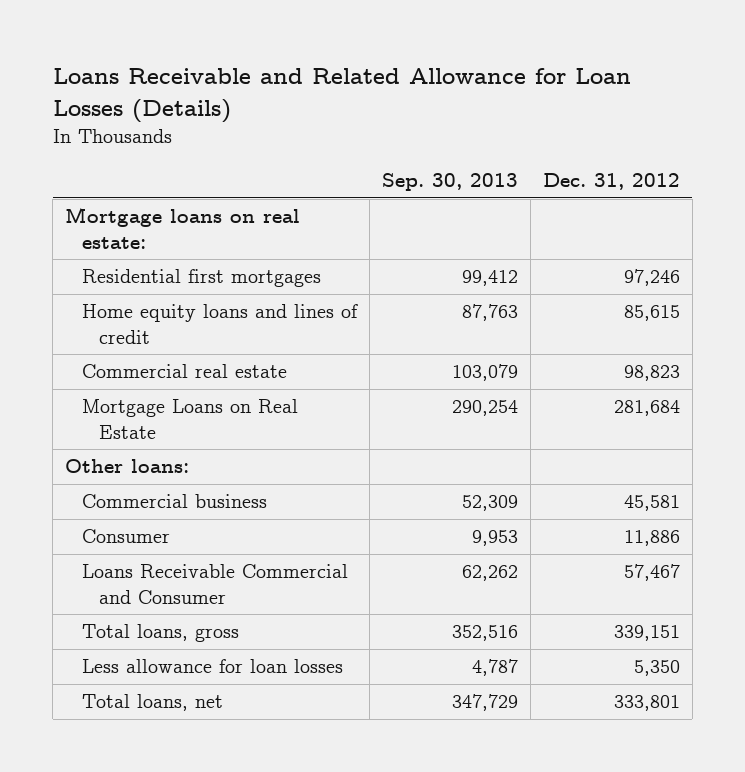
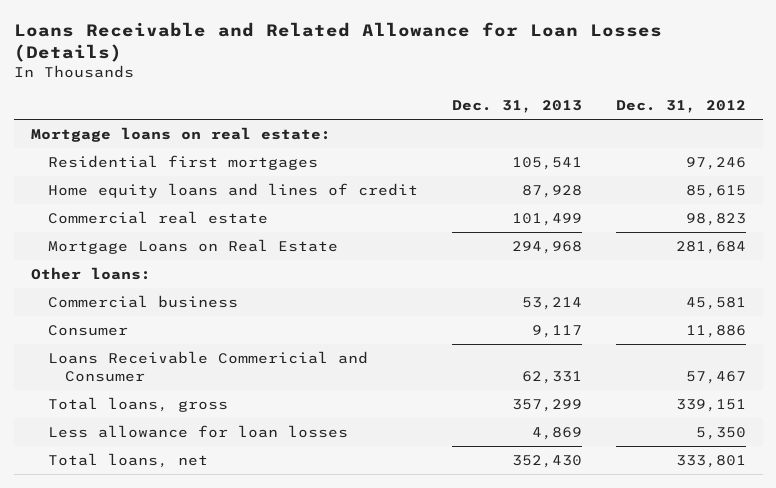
- | Sep. 30, 2013 | Dec. 31, 2012
+ | Dec. 31, 2013 | Dec. 31, 2012
- Loans Receivable Commercial and Consumer | 62,262 | 57,467
+ Loans Receivable Commericial and Consumer | 62,331 | 57,467

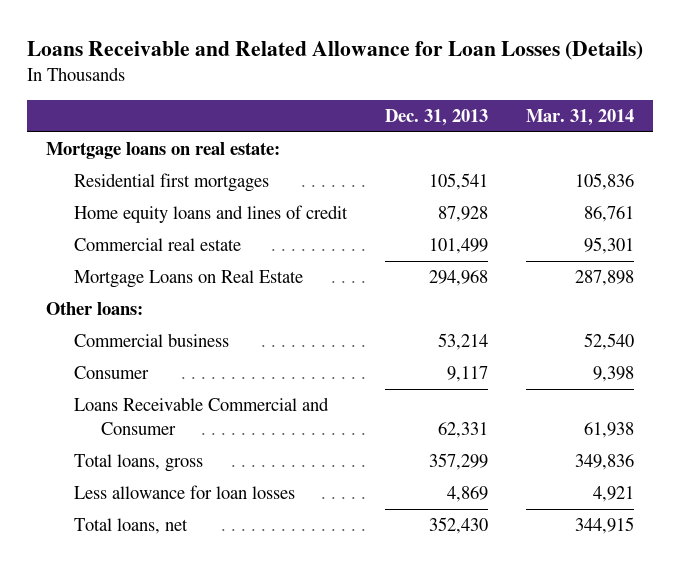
- | Dec. 31, 2013 | Dec. 31, 2012
+ | Dec. 31, 2013 | Mar. 31, 2014
- Loans Receivable Commericial and Consumer | 62,331 | 57,467
+ Loans Receivable Commercial and Consumer | 62,331 | 61,938

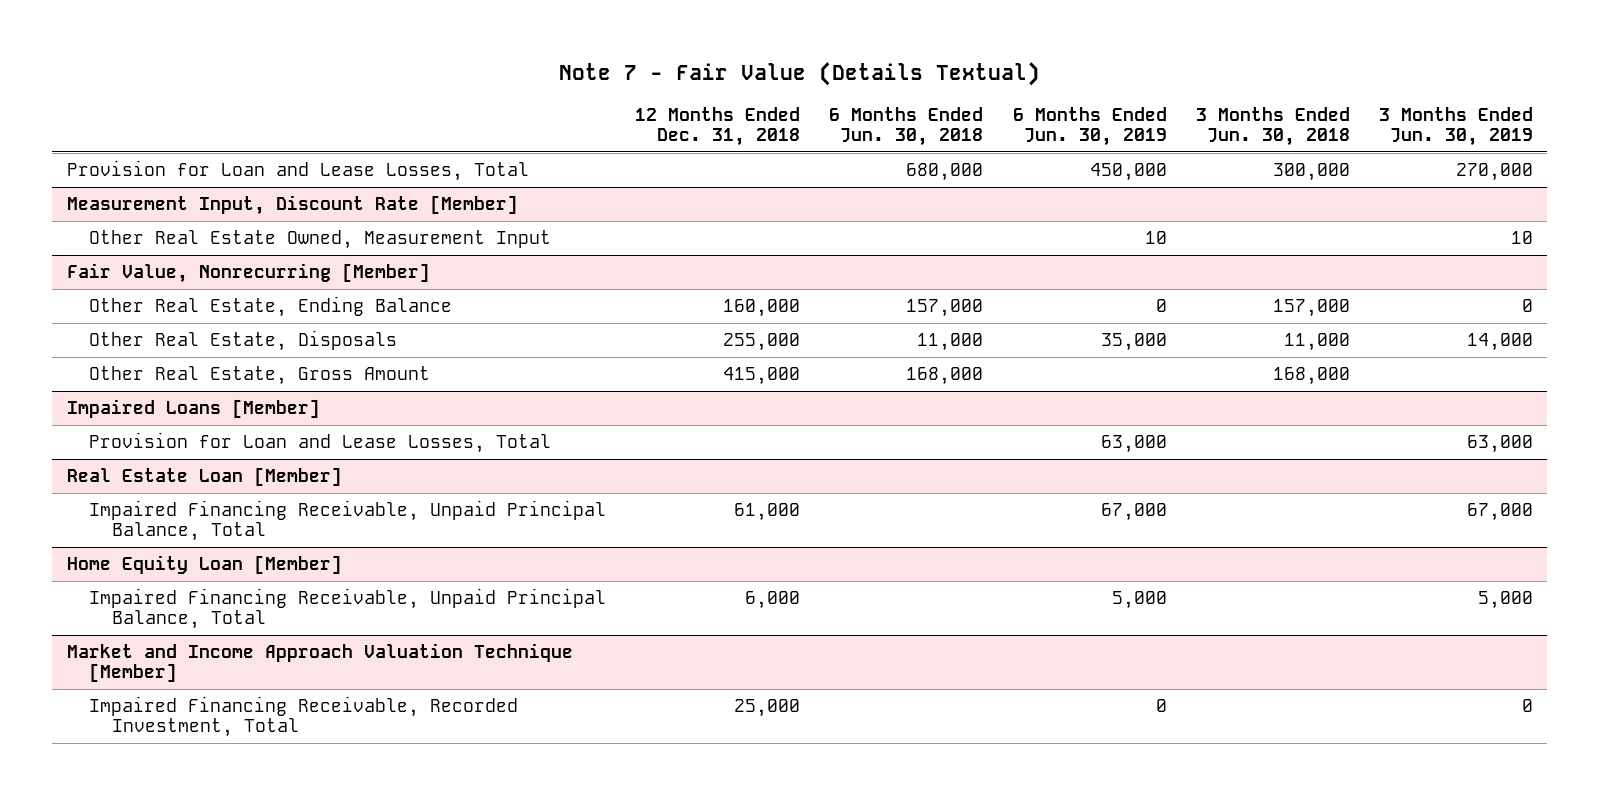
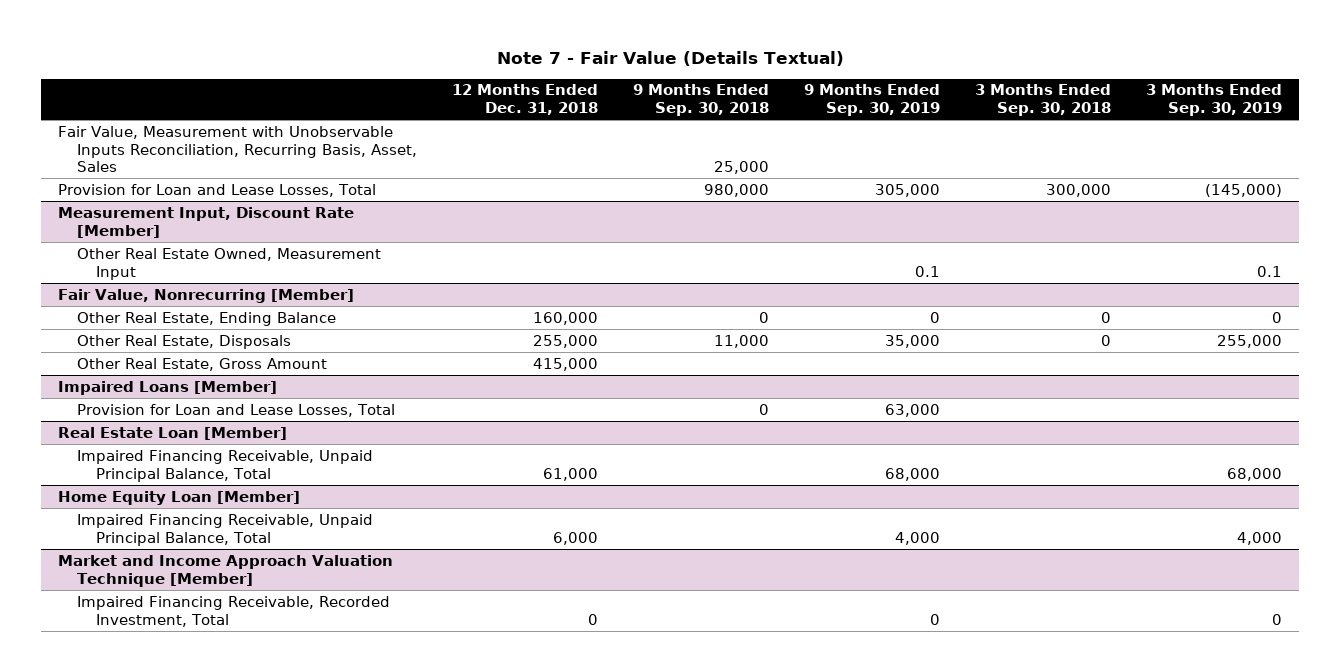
- | 12 Months Ended Dec. 31, 2018 | 6 Months Ended Jun. 30, 2018 | 6 Months Ended Jun. 30, 2019 | 3 Months Ended Jun. 30, 2018 | 3 Months Ended Jun. 30, 2019
+ | 12 Months Ended Dec. 31, 2018 | 9 Months Ended Sep. 30, 2018 | 9 Months Ended Sep. 30, 2019 | 3 Months Ended Sep. 30, 2018 | 3 Months Ended Sep. 30, 2019
+ Fair Value, Measurement with Unobservable Inputs Reconciliation, Recurring Basis, Asset, Sales | | 25,000 | | |
@ Market and Income Approach Valuation Technique [Member]
- Impaired Financing Receivable, Recorded Investment, Total | 25,000 | | 0 | | 0
+ Impaired Financing Receivable, Recorded Investment, Total | 0 | | 0 | | 0

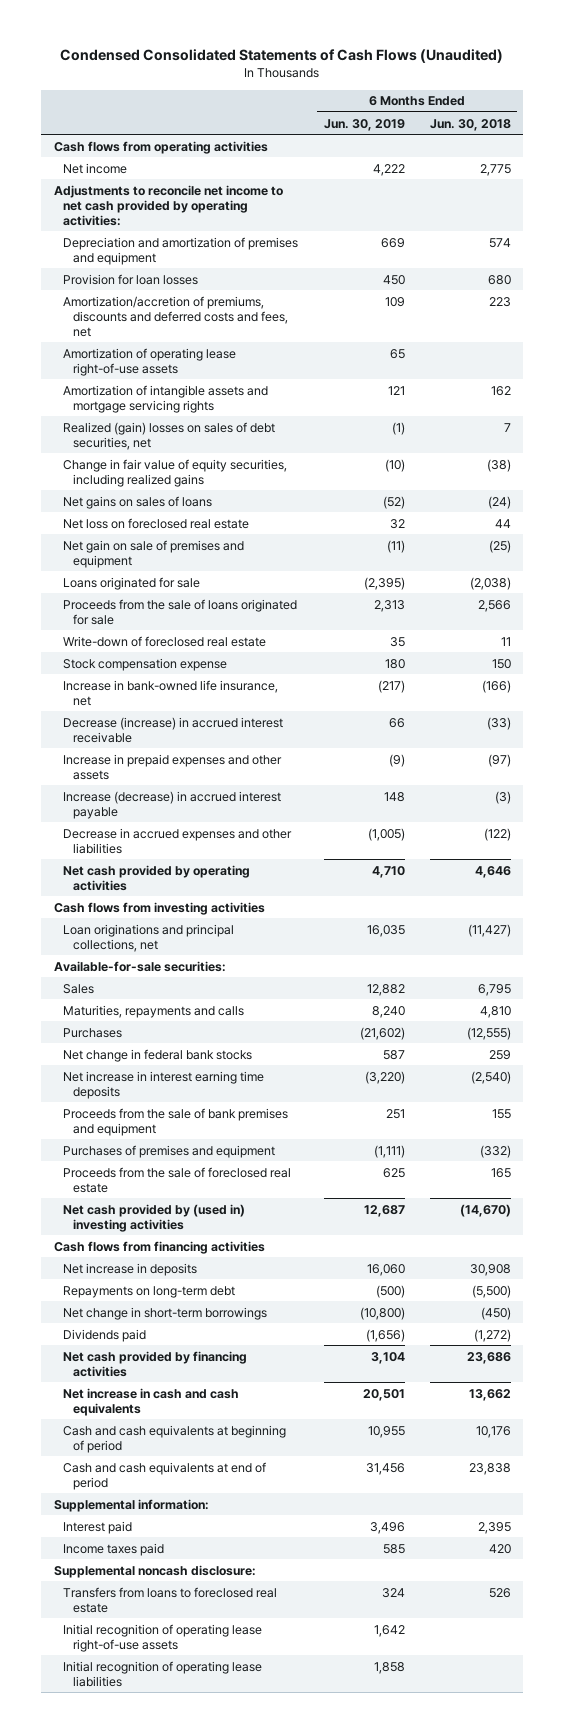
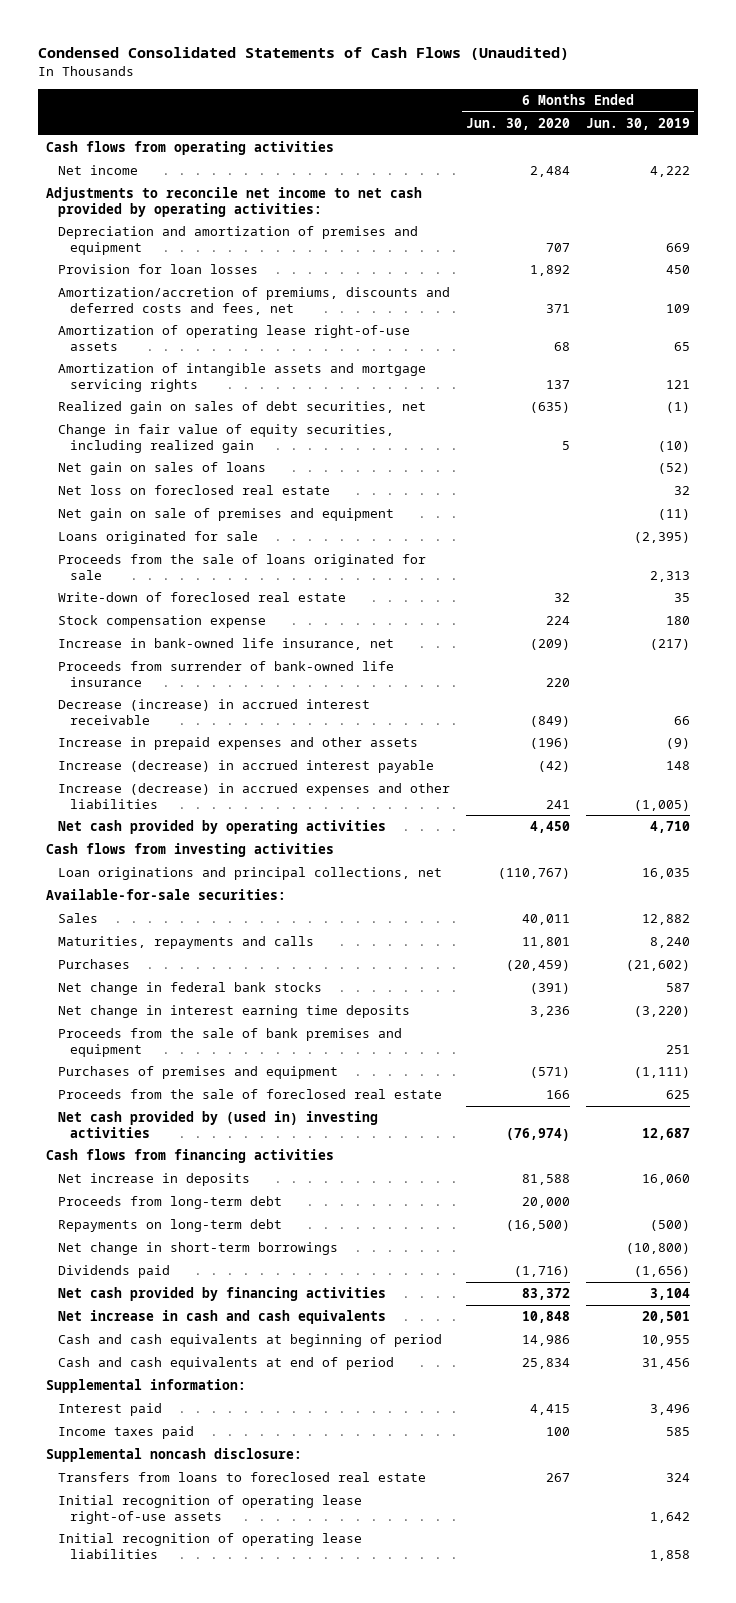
- | 6 Months Ended Jun. 30, 2019 | 6 Months Ended Jun. 30, 2018
+ | 6 Months Ended Jun. 30, 2020 | 6 Months Ended Jun. 30, 2019
- Realized (gain) losses on sales of debt securities, net | (1) | 7
- Change in fair value of equity securities, including realized gains | (10) | (38)
- Net gains on sales of loans | (52) | (24)
+ Realized gain on sales of debt securities, net | (635) | (1)
+ Change in fair value of equity securities, including realized gain | 5 | (10)
+ Net gain on sales of loans | | (52)
+ Proceeds from surrender of bank-owned life insurance | 220 |
- Decrease in accrued expenses and other liabilities | (1,005) | (122)
+ Increase (decrease) in accrued expenses and other liabilities | 241 | (1,005)
- Net increase in interest earning time deposits | (3,220) | (2,540)
+ Net change in interest earning time deposits | 3,236 | (3,220)
+ Proceeds from long-term debt | 20,000 |

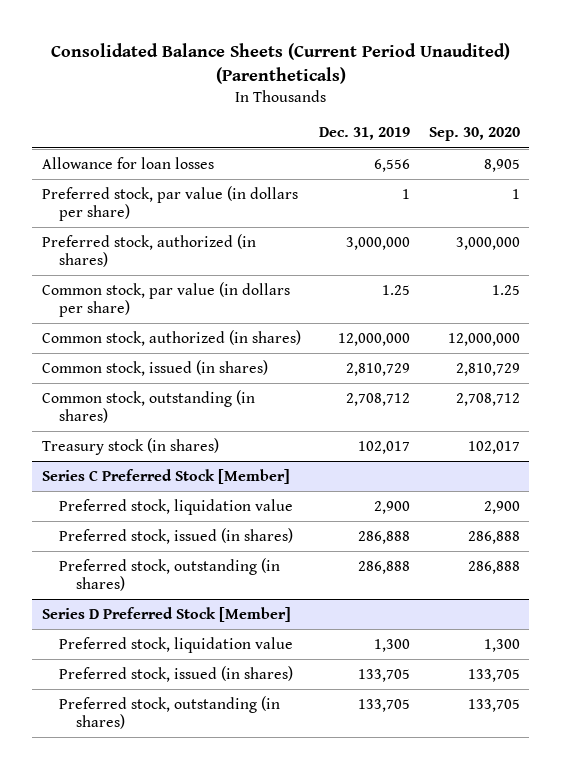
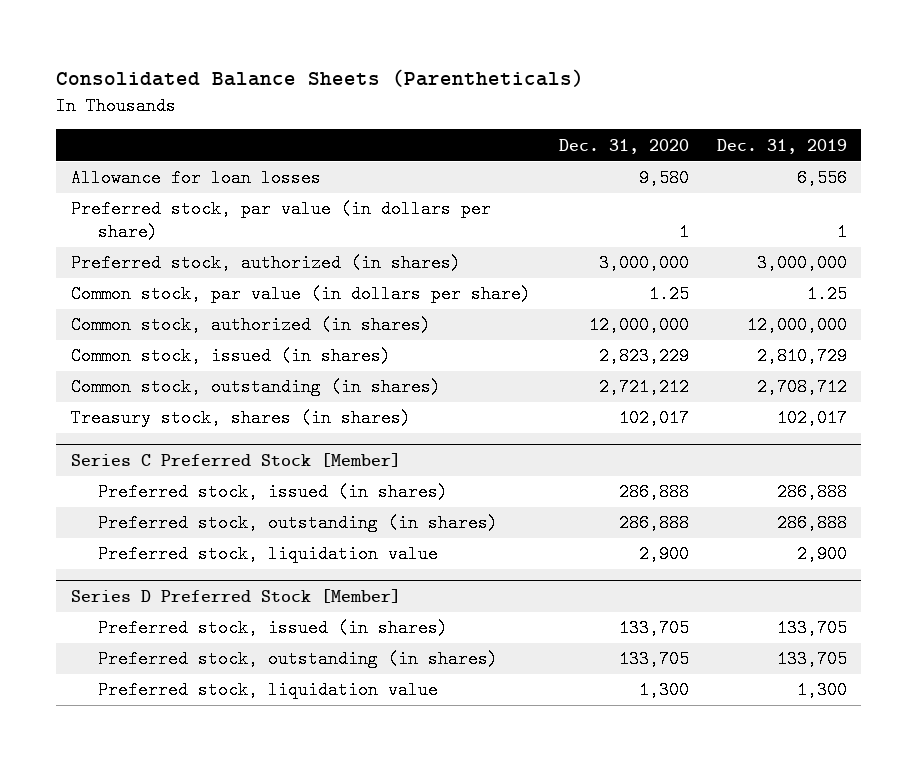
- Consolidated Balance Sheets (Current Period Unaudited) (Parentheticals)
+ Consolidated Balance Sheets (Parentheticals)
- | Dec. 31, 2019 | Sep. 30, 2020
+ | Dec. 31, 2020 | Dec. 31, 2019
- Treasury stock (in shares) | 102,017 | 102,017
+ Treasury stock, shares (in shares) | 102,017 | 102,017
@ Series C Preferred Stock [Member]
moved down: Preferred stock, liquidation value | 2,900 | 2,900
@ Series D Preferred Stock [Member]
moved down: Preferred stock, liquidation value | 1,300 | 1,300

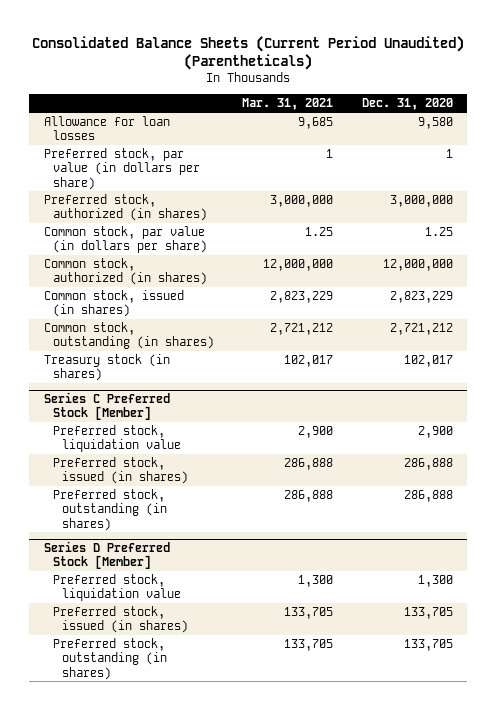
- Consolidated Balance Sheets (Parentheticals)
+ Consolidated Balance Sheets (Current Period Unaudited) (Parentheticals)
- | Dec. 31, 2020 | Dec. 31, 2019
+ | Mar. 31, 2021 | Dec. 31, 2020
- Treasury stock, shares (in shares) | 102,017 | 102,017
+ Treasury stock (in shares) | 102,017 | 102,017
@ Series C Preferred Stock [Member]
moved up: Preferred stock, liquidation value | 2,900 | 2,900
@ Series D Preferred Stock [Member]
moved up: Preferred stock, liquidation value | 1,300 | 1,300

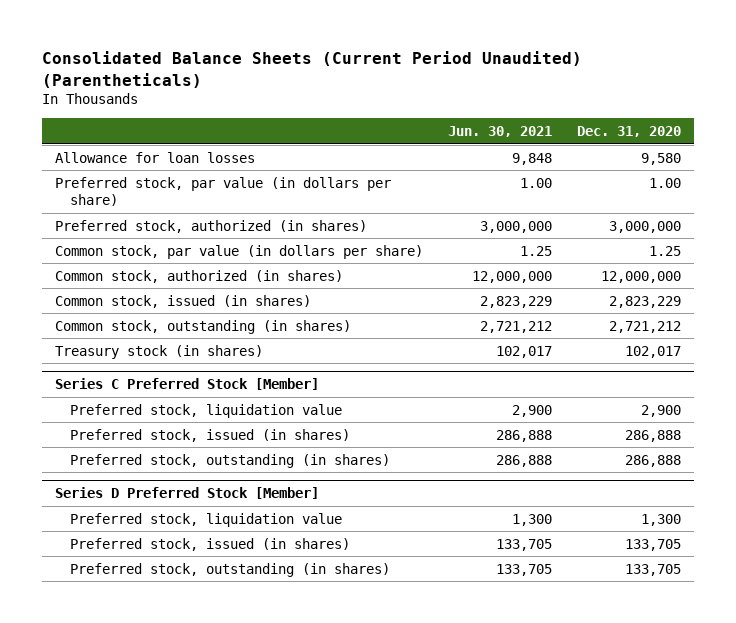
- | Mar. 31, 2021 | Dec. 31, 2020
+ | Jun. 30, 2021 | Dec. 31, 2020
- Preferred stock, par value (in dollars per share) | 1 | 1
+ Preferred stock, par value (in dollars per share) | 1.00 | 1.00

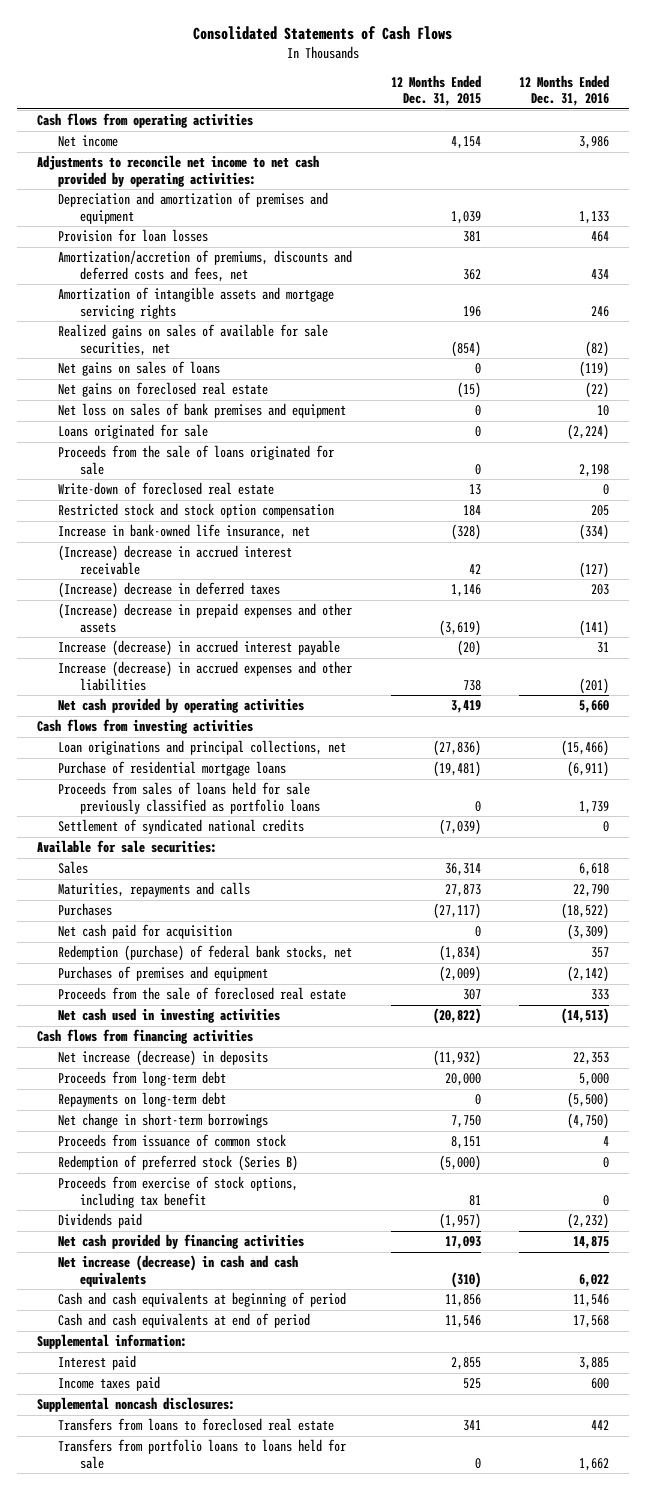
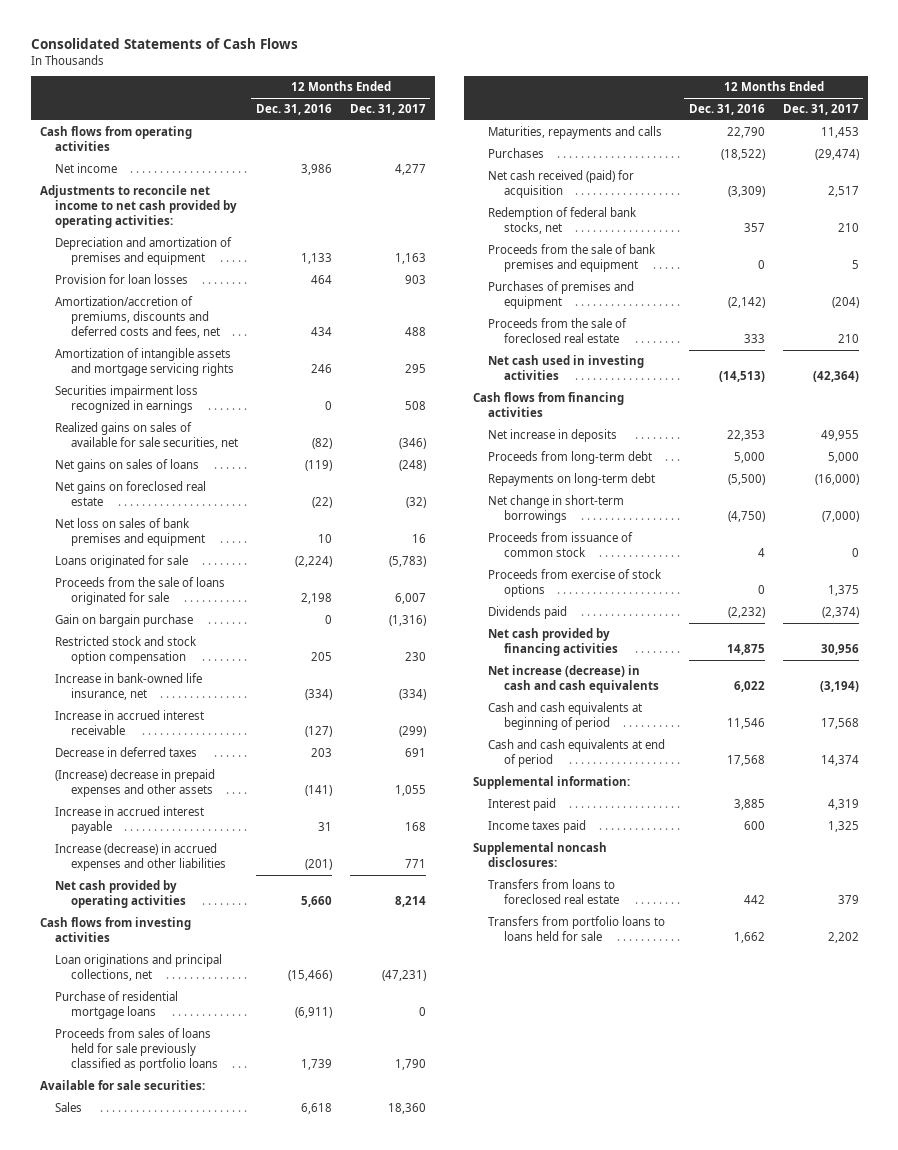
- | 12 Months Ended Dec. 31, 2015 | 12 Months Ended Dec. 31, 2016
+ | 12 Months Ended Dec. 31, 2016 | 12 Months Ended Dec. 31, 2017
+ Securities impairment loss recognized in earnings | 0 | 508
- Write-down of foreclosed real estate | 13 | 0
+ Gain on bargain purchase | 0 | (1,316)
- (Increase) decrease in accrued interest receivable | 42 | (127)
- (Increase) decrease in deferred taxes | 1,146 | 203
+ Increase in accrued interest receivable | (127) | (299)
+ Decrease in deferred taxes | 203 | 691
- Increase (decrease) in accrued interest payable | (20) | 31
+ Increase in accrued interest payable | 31 | 168
- Settlement of syndicated national credits | (7,039) | 0
- Net cash paid for acquisition | 0 | (3,309)
- Redemption (purchase) of federal bank stocks, net | (1,834) | 357
+ Net cash received (paid) for acquisition | (3,309) | 2,517
+ Redemption of federal bank stocks, net | 357 | 210
+ Proceeds from the sale of bank premises and equipment | 0 | 5
- Net increase (decrease) in deposits | (11,932) | 22,353
+ Net increase in deposits | 22,353 | 49,955
- Redemption of preferred stock (Series B) | (5,000) | 0
- Proceeds from exercise of stock options, including tax benefit | 81 | 0
+ Proceeds from exercise of stock options | 0 | 1,375

